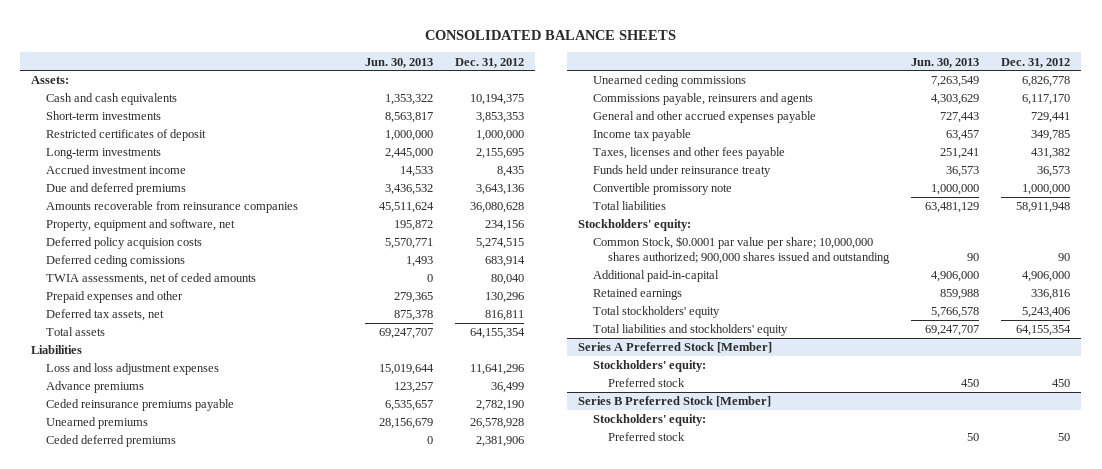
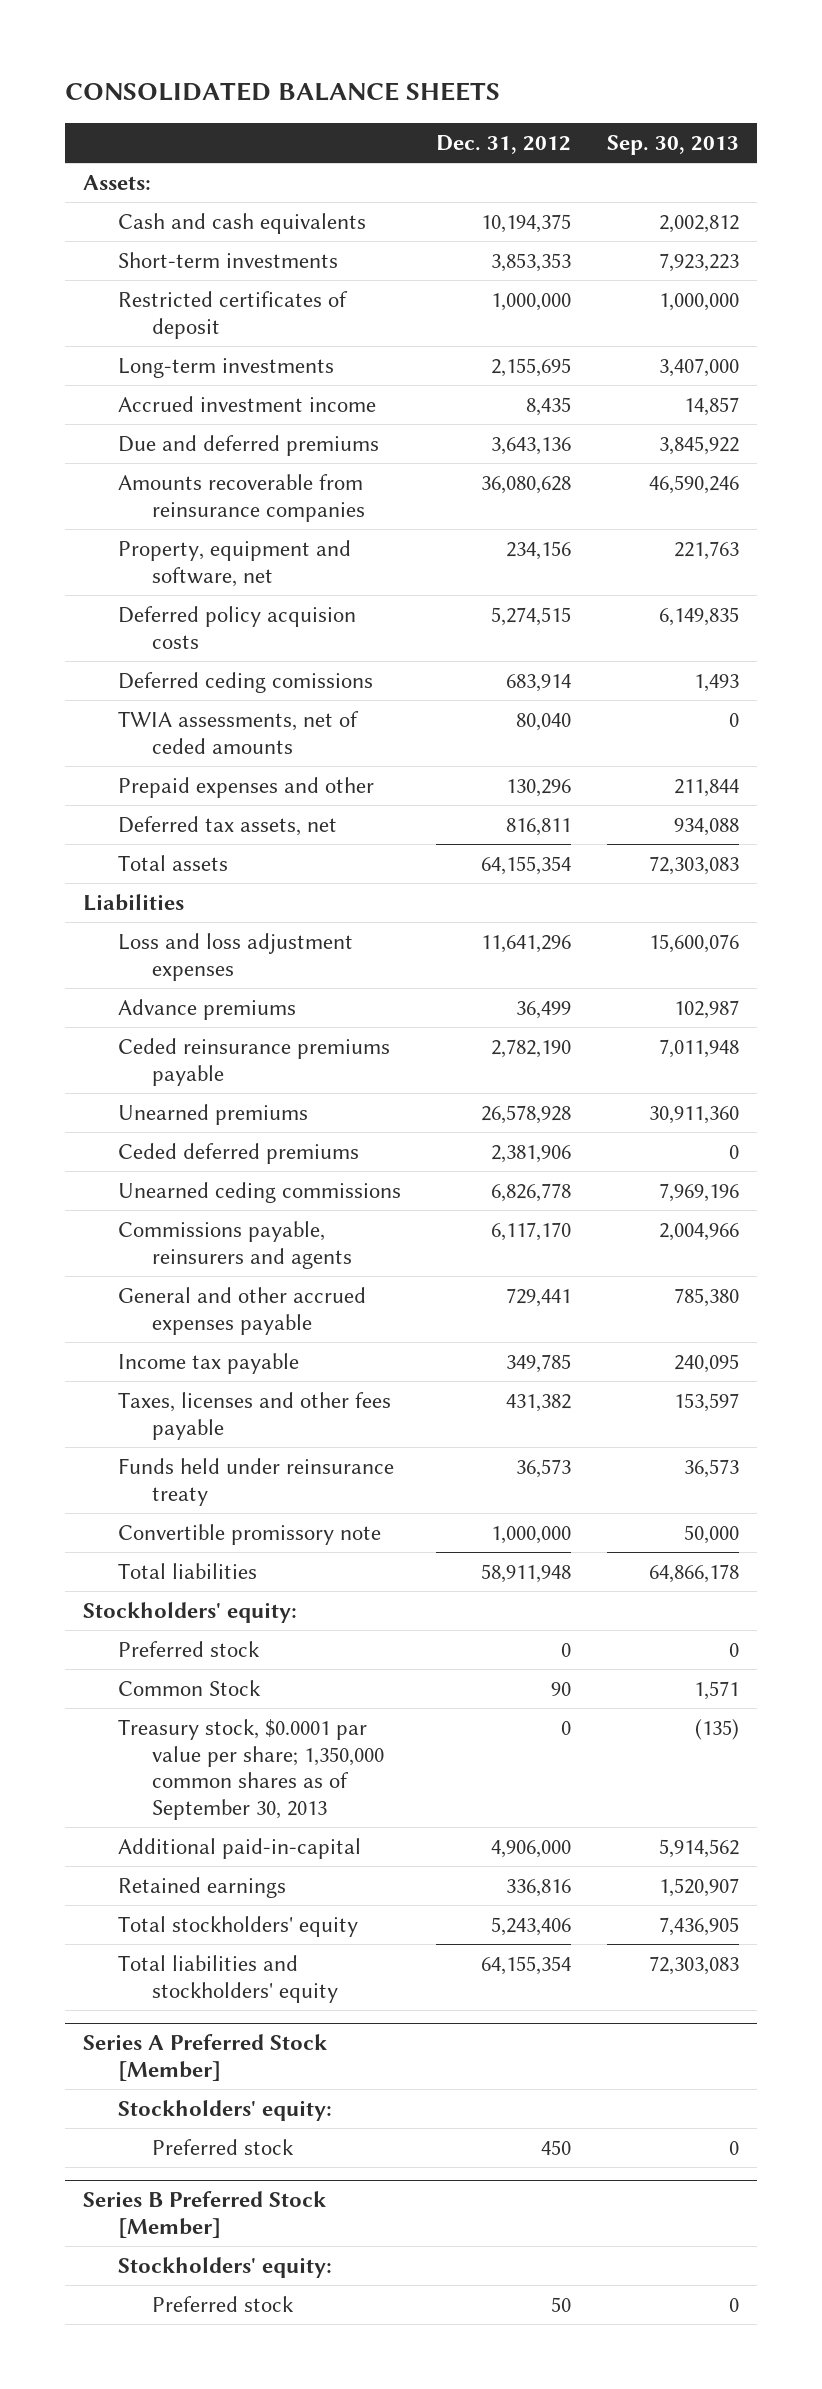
- | Jun. 30, 2013 | Dec. 31, 2012
+ | Dec. 31, 2012 | Sep. 30, 2013
- Common Stock, $0.0001 par value per share; 10,000,000 shares authorized; 900,000 shares issued and outstanding | 90 | 90
+ Preferred stock | 0 | 0
+ Common Stock | 90 | 1,571
+ Treasury stock, $0.0001 par value per share; 1,350,000 common shares as of September 30, 2013 | 0 | (135)

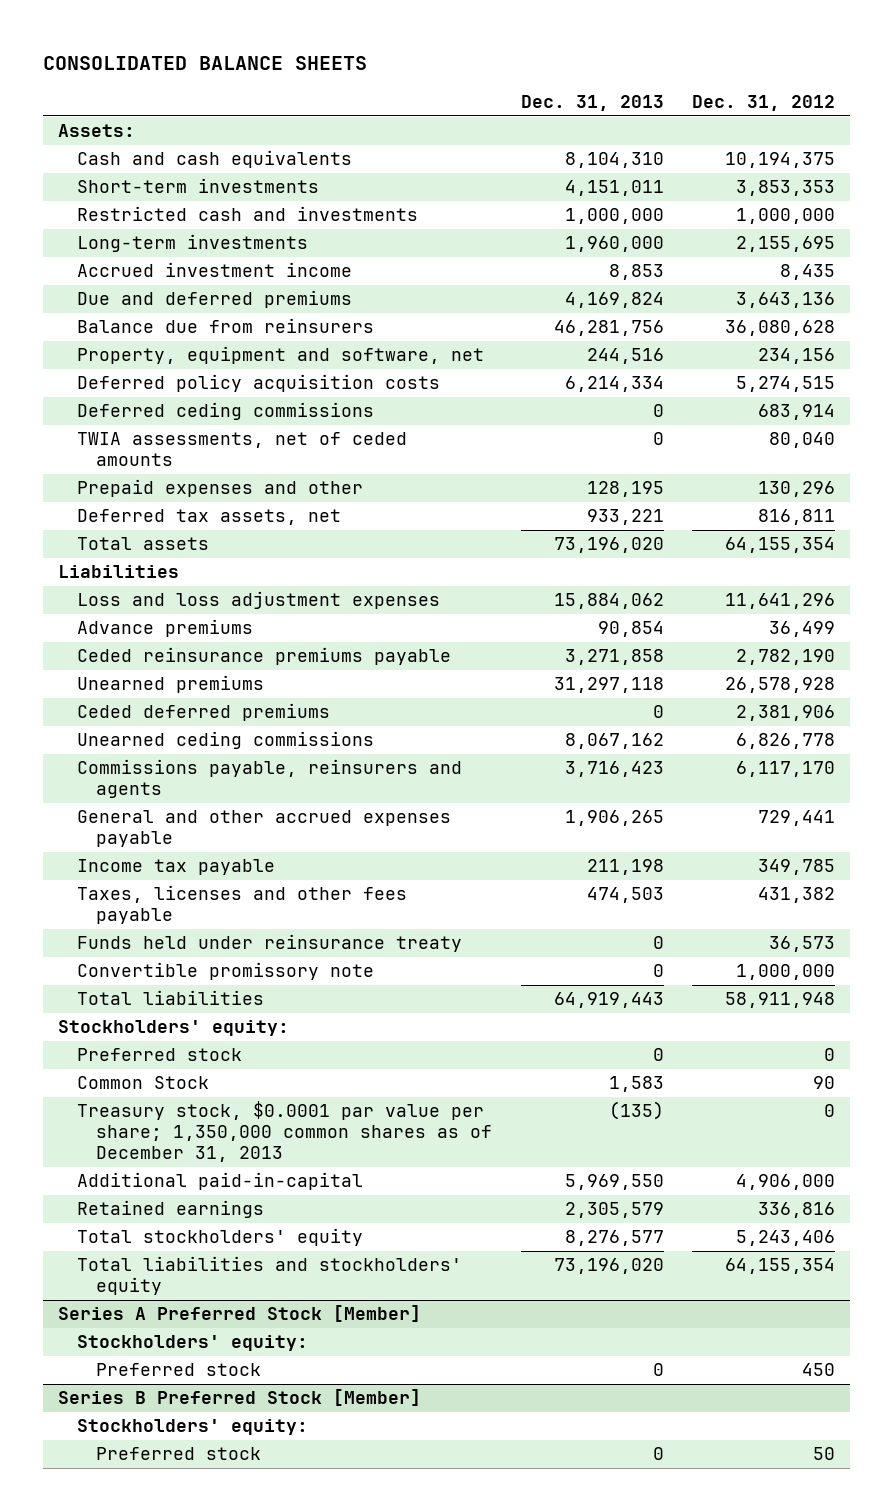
- | Dec. 31, 2012 | Sep. 30, 2013
+ | Dec. 31, 2013 | Dec. 31, 2012
- Restricted certificates of deposit | 1,000,000 | 1,000,000
+ Restricted cash and investments | 1,000,000 | 1,000,000
- Amounts recoverable from reinsurance companies | 36,080,628 | 46,590,246
+ Balance due from reinsurers | 46,281,756 | 36,080,628
- Deferred policy acquision costs | 5,274,515 | 6,149,835
- Deferred ceding comissions | 683,914 | 1,493
+ Deferred policy acquisition costs | 6,214,334 | 5,274,515
+ Deferred ceding commissions | 0 | 683,914
- Treasury stock, $0.0001 par value per share; 1,350,000 common shares as of September 30, 2013 | 0 | (135)
+ Treasury stock, $0.0001 par value per share; 1,350,000 common shares as of December 31, 2013 | (135) | 0

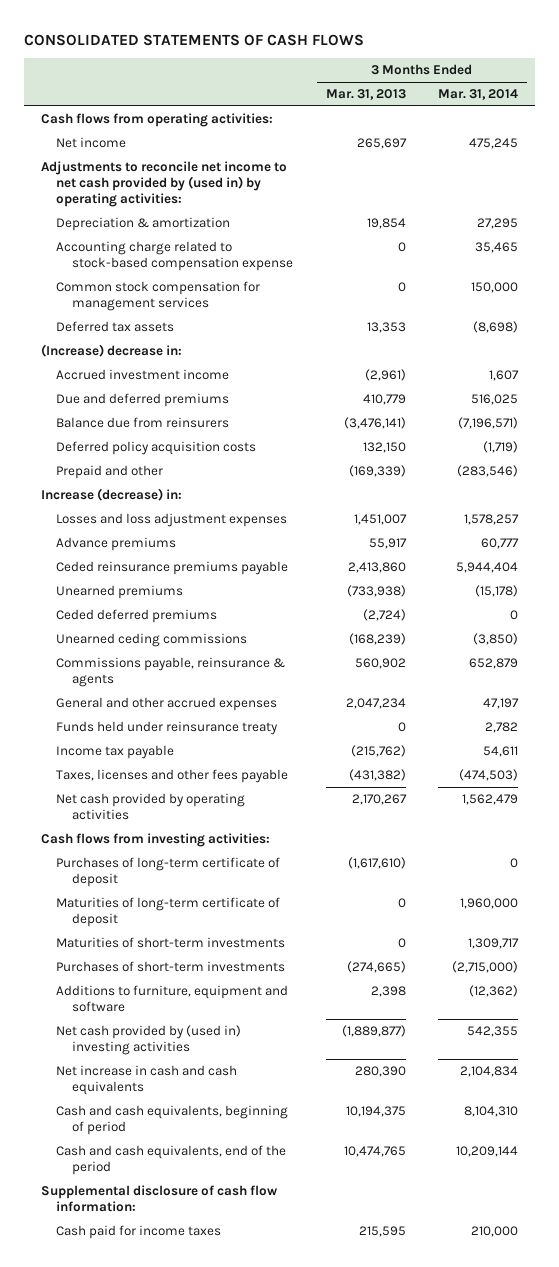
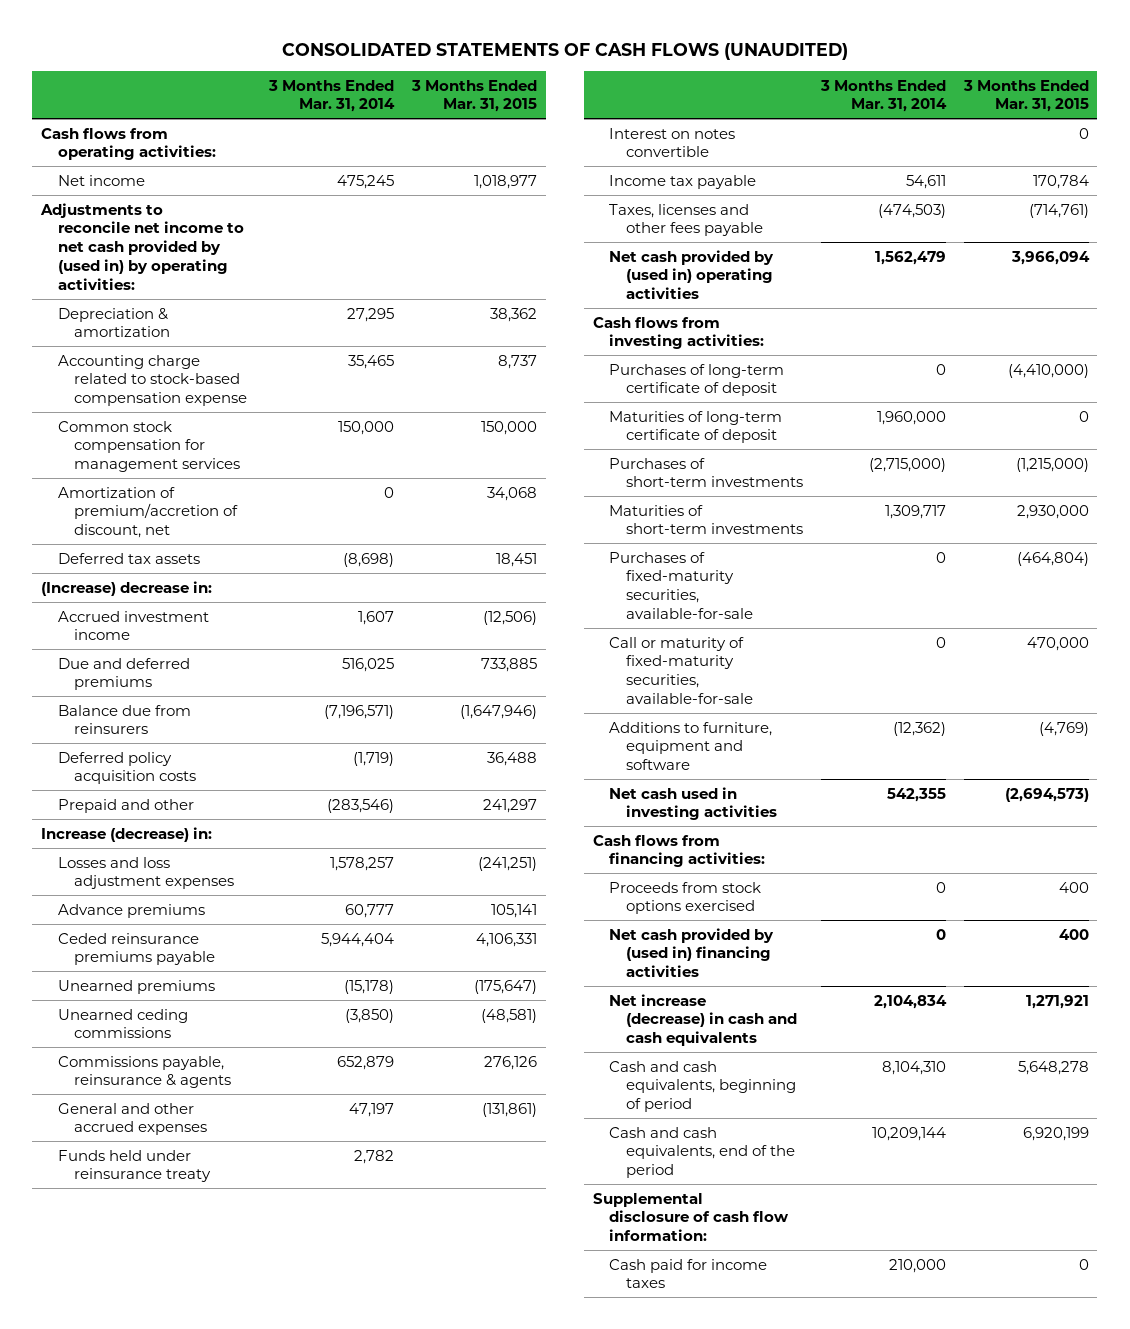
- CONSOLIDATED STATEMENTS OF CASH FLOWS
+ CONSOLIDATED STATEMENTS OF CASH FLOWS (UNAUDITED)
- | 3 Months Ended Mar. 31, 2013 | 3 Months Ended Mar. 31, 2014
+ | 3 Months Ended Mar. 31, 2014 | 3 Months Ended Mar. 31, 2015
+ Amortization of premium/accretion of discount, net | 0 | 34,068
- Ceded deferred premiums | (2,724) | 0
+ Interest on notes convertible | | 0
- Net cash provided by operating activities | 2,170,267 | 1,562,479
+ Net cash provided by (used in) operating activities | 1,562,479 | 3,966,094
moved down: Maturities of short-term investments | 1,309,717 | 2,930,000
+ Purchases of fixed-maturity securities, available-for-sale | 0 | (464,804)
+ Call or maturity of fixed-maturity securities, available-for-sale | 0 | 470,000
- Net cash provided by (used in) investing activities | (1,889,877) | 542,355
- Net increase in cash and cash equivalents | 280,390 | 2,104,834
+ Net cash used in investing activities | 542,355 | (2,694,573)
+ Cash flows from financing activities:
+ Proceeds from stock options exercised | 0 | 400
+ Net cash provided by (used in) financing activities | 0 | 400
+ Net increase (decrease) in cash and cash equivalents | 2,104,834 | 1,271,921

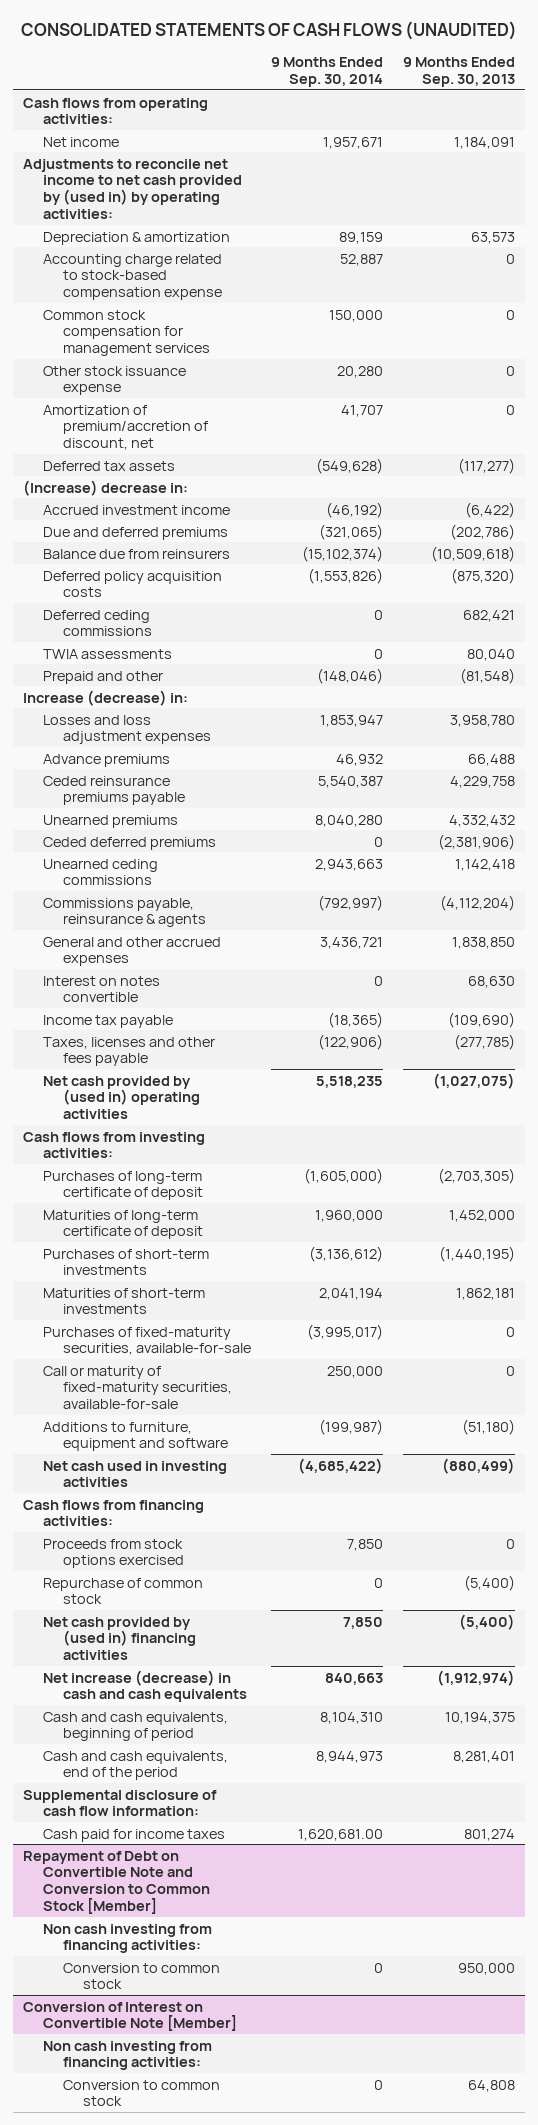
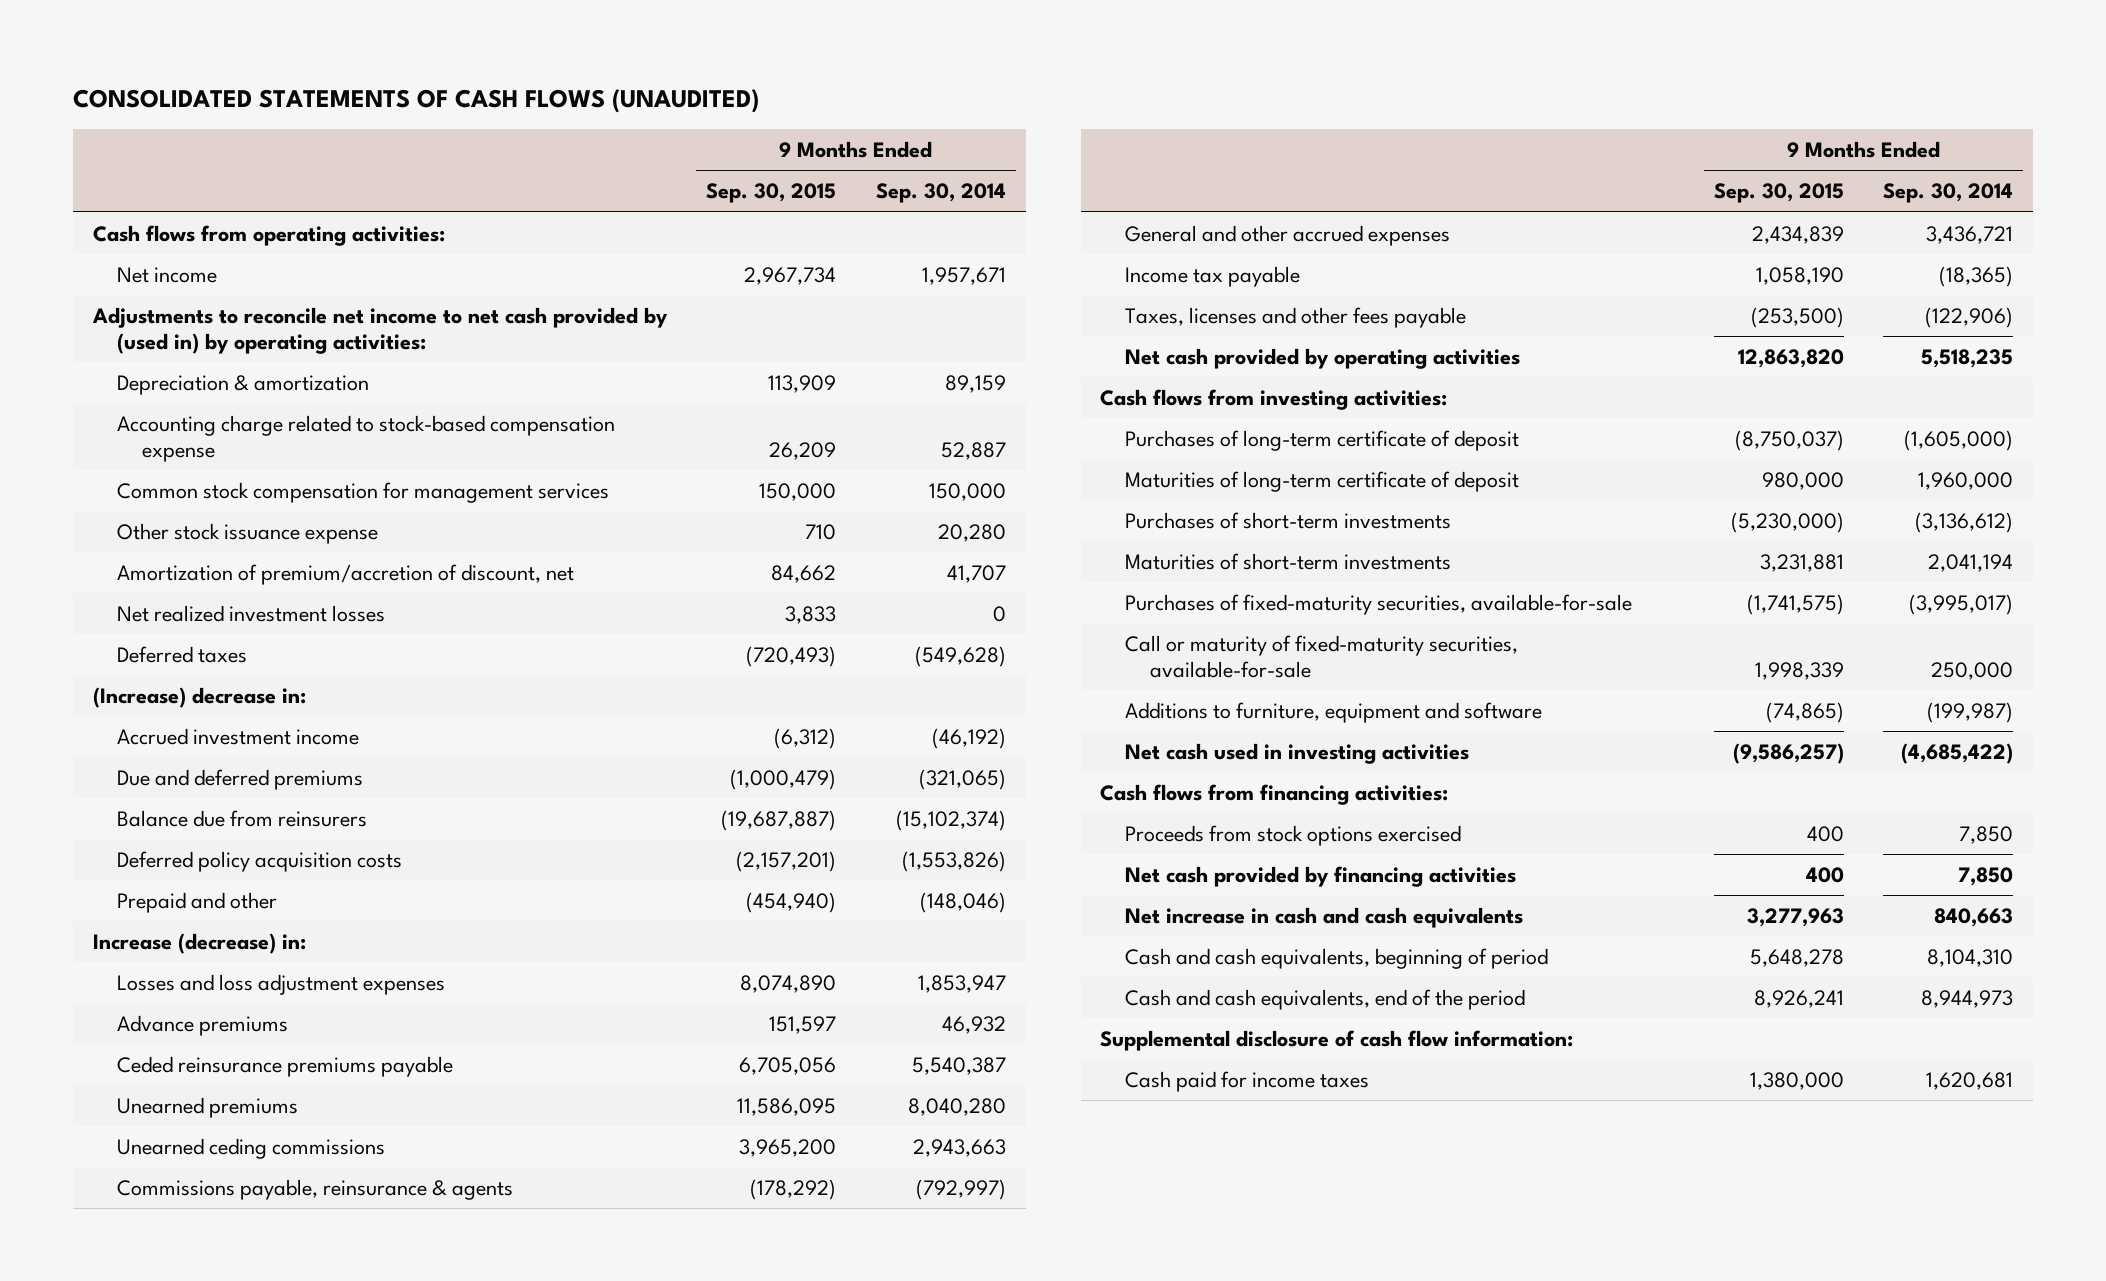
- | 9 Months Ended Sep. 30, 2014 | 9 Months Ended Sep. 30, 2013
+ | 9 Months Ended Sep. 30, 2015 | 9 Months Ended Sep. 30, 2014
- Deferred tax assets | (549,628) | (117,277)
+ Net realized investment losses | 3,833 | 0
+ Deferred taxes | (720,493) | (549,628)
- Deferred ceding commissions | 0 | 682,421
- TWIA assessments | 0 | 80,040
- Ceded deferred premiums | 0 | (2,381,906)
- Interest on notes convertible | 0 | 68,630
- Net cash provided by (used in) operating activities | 5,518,235 | (1,027,075)
+ Net cash provided by operating activities | 12,863,820 | 5,518,235
- Repurchase of common stock | 0 | (5,400)
- Net cash provided by (used in) financing activities | 7,850 | (5,400)
- Net increase (decrease) in cash and cash equivalents | 840,663 | (1,912,974)
+ Net cash provided by financing activities | 400 | 7,850
+ Net increase in cash and cash equivalents | 3,277,963 | 840,663
- Cash paid for income taxes | 1,620,681.00 | 801,274
- Repayment of Debt on Convertible Note and Conversion to Common Stock [Member]
- Non cash investing from financing activities:
- Conversion to common stock | 0 | 950,000
- Conversion of Interest on Convertible Note [Member]
- Non cash investing from financing activities:
- Conversion to common stock | 0 | 64,808
+ Cash paid for income taxes | 1,380,000 | 1,620,681

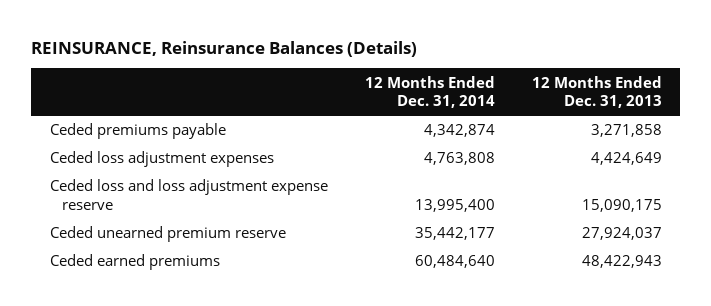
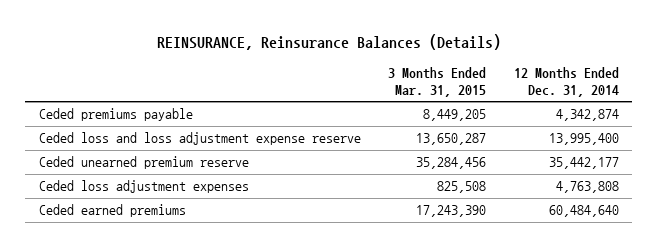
- | 12 Months Ended Dec. 31, 2014 | 12 Months Ended Dec. 31, 2013
+ | 3 Months Ended Mar. 31, 2015 | 12 Months Ended Dec. 31, 2014
moved down: Ceded loss adjustment expenses | 825,508 | 4,763,808

